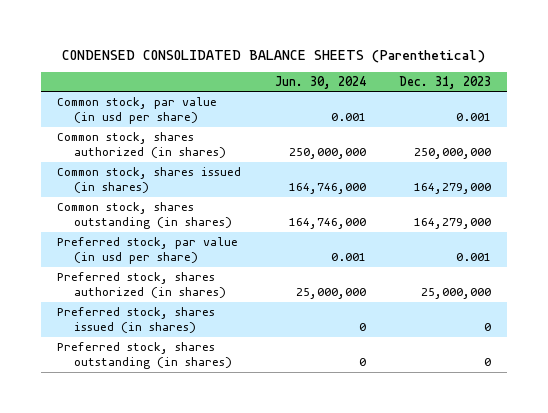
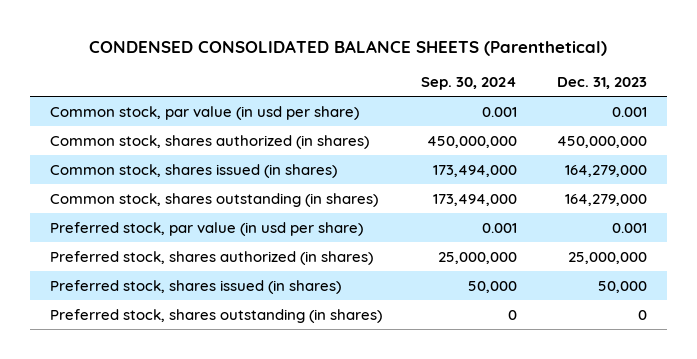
- | Jun. 30, 2024 | Dec. 31, 2023
+ | Sep. 30, 2024 | Dec. 31, 2023
- Common stock, shares authorized (in shares) | 250,000,000 | 250,000,000
+ Common stock, shares authorized (in shares) | 450,000,000 | 450,000,000
- Preferred stock, shares issued (in shares) | 0 | 0
+ Preferred stock, shares issued (in shares) | 50,000 | 50,000

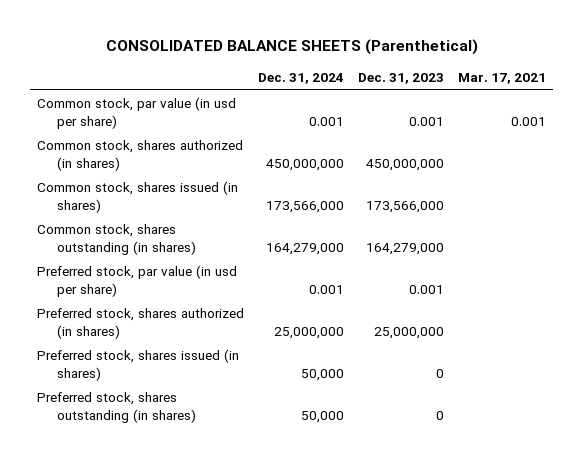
- CONDENSED CONSOLIDATED BALANCE SHEETS (Parenthetical)
+ CONSOLIDATED BALANCE SHEETS (Parenthetical)
- | Sep. 30, 2024 | Dec. 31, 2023
+ | Dec. 31, 2024 | Dec. 31, 2023 | Mar. 17, 2021
- Common stock, shares issued (in shares) | 173,494,000 | 164,279,000
+ Common stock, shares issued (in shares) | 173,566,000 | 173,566,000 |
- Preferred stock, shares issued (in shares) | 50,000 | 50,000
+ Preferred stock, shares issued (in shares) | 50,000 | 0 |

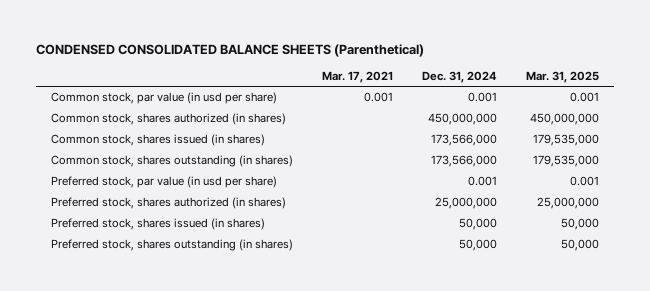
- CONSOLIDATED BALANCE SHEETS (Parenthetical)
+ CONDENSED CONSOLIDATED BALANCE SHEETS (Parenthetical)
- | Dec. 31, 2024 | Dec. 31, 2023 | Mar. 17, 2021
+ | Mar. 17, 2021 | Dec. 31, 2024 | Mar. 31, 2025
- Common stock, shares outstanding (in shares) | 164,279,000 | 164,279,000 |
+ Common stock, shares outstanding (in shares) | | 173,566,000 | 179,535,000

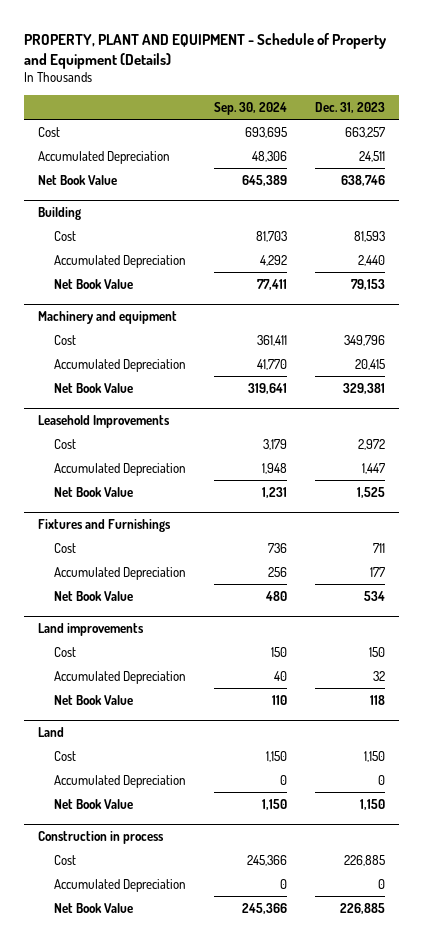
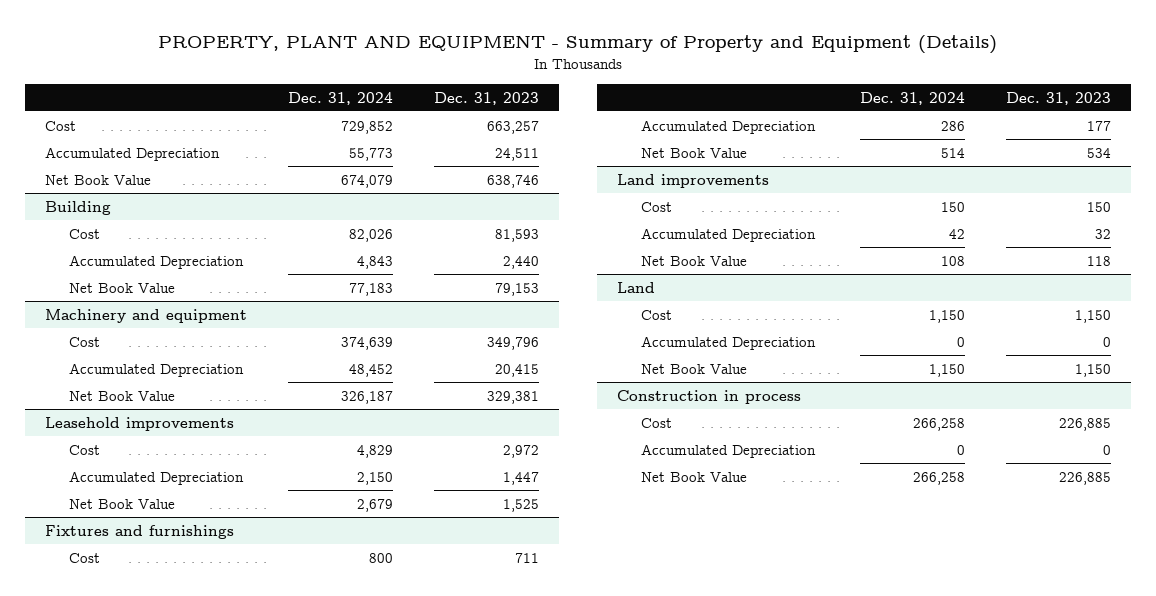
- PROPERTY, PLANT AND EQUIPMENT - Schedule of Property and Equipment (Details)
+ PROPERTY, PLANT AND EQUIPMENT - Summary of Property and Equipment (Details)
- | Sep. 30, 2024 | Dec. 31, 2023
+ | Dec. 31, 2024 | Dec. 31, 2023
- Leasehold Improvements
+ Leasehold improvements
- Fixtures and Furnishings
+ Fixtures and furnishings

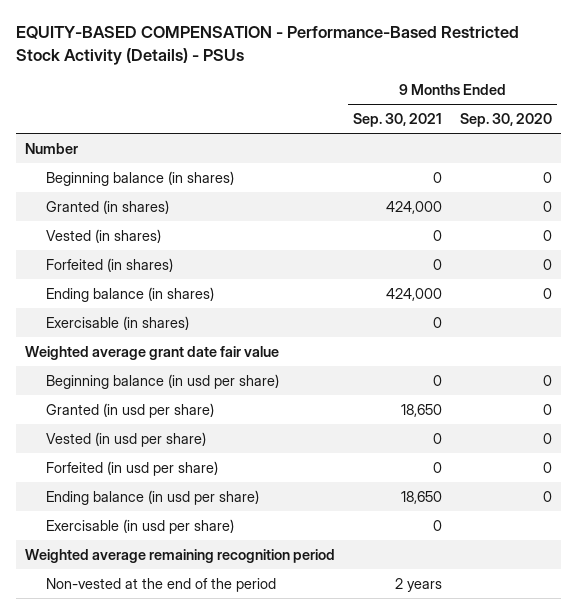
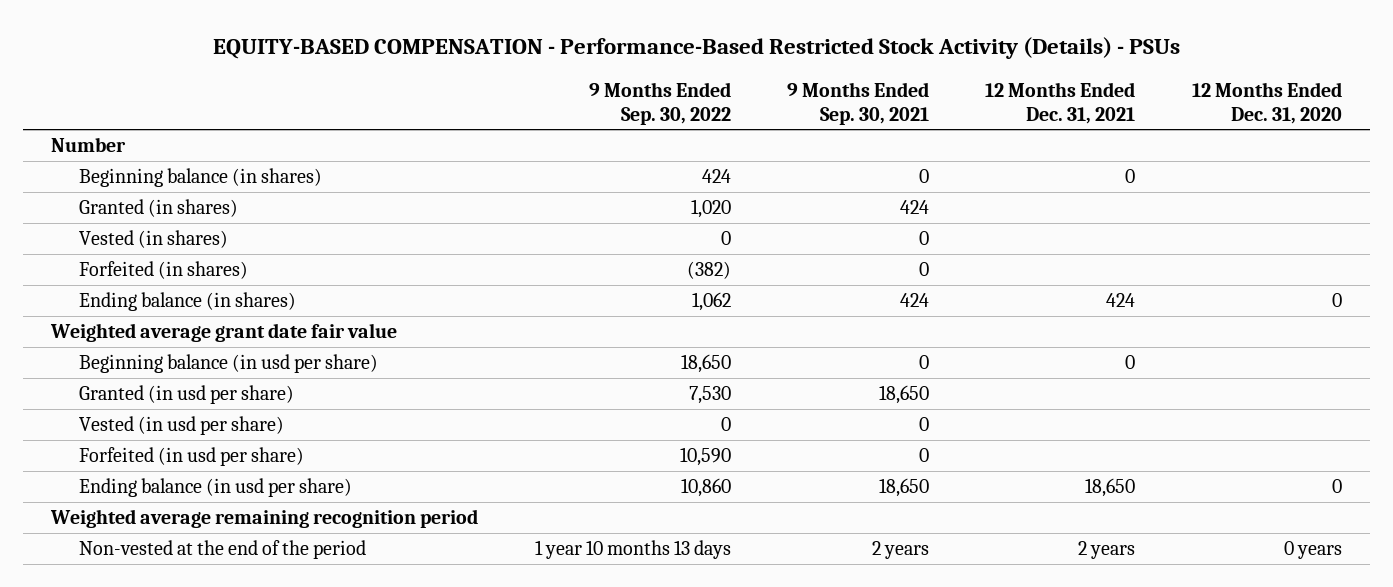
- | 9 Months Ended Sep. 30, 2021 | 9 Months Ended Sep. 30, 2020
+ | 9 Months Ended Sep. 30, 2022 | 9 Months Ended Sep. 30, 2021 | 12 Months Ended Dec. 31, 2021 | 12 Months Ended Dec. 31, 2020
- Granted (in shares) | 424,000 | 0
+ Granted (in shares) | 1,020 | 424 | |
- Ending balance (in shares) | 424,000 | 0
- Exercisable (in shares) | 0 |
+ Ending balance (in shares) | 1,062 | 424 | 424 | 0
- Exercisable (in usd per share) | 0 |

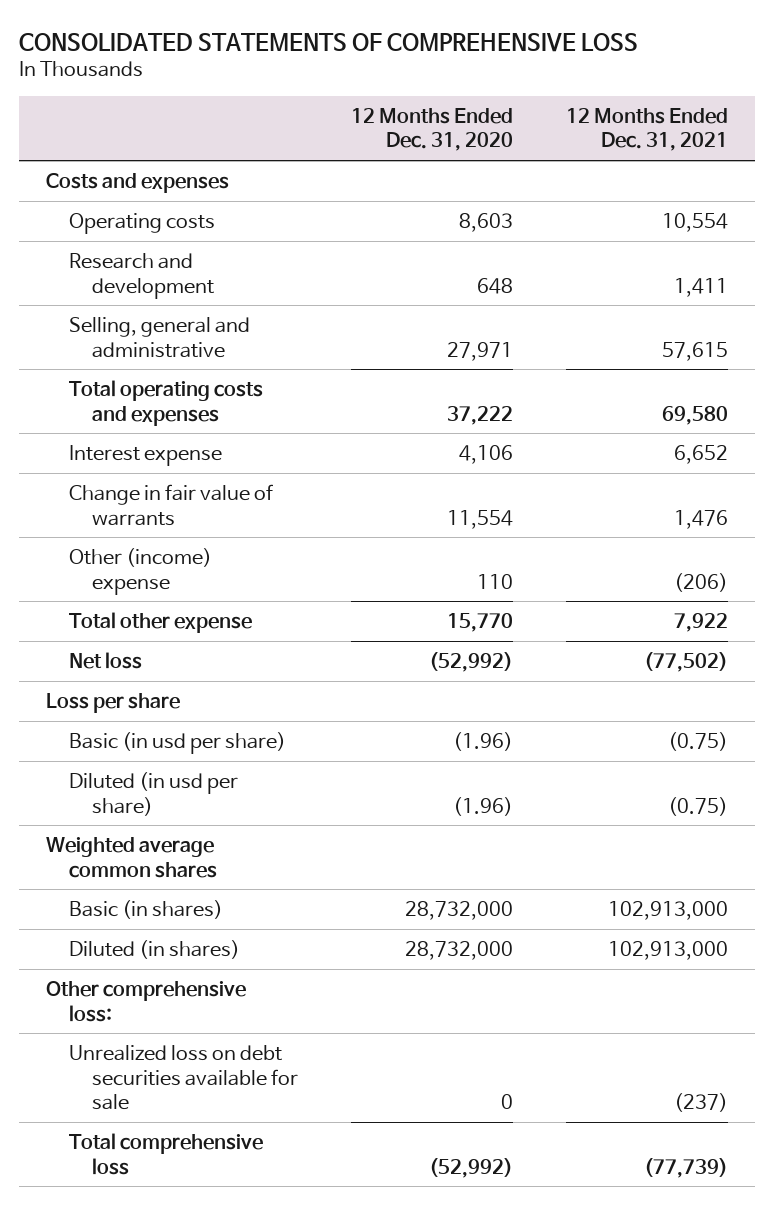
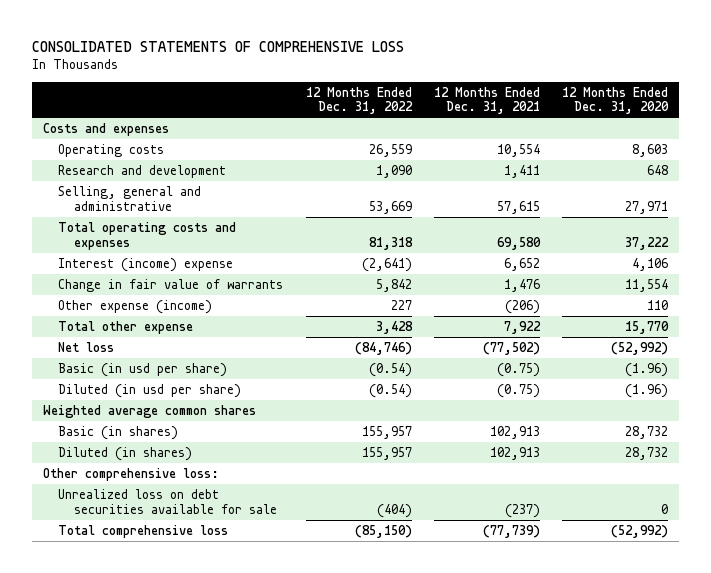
- | 12 Months Ended Dec. 31, 2020 | 12 Months Ended Dec. 31, 2021
+ | 12 Months Ended Dec. 31, 2022 | 12 Months Ended Dec. 31, 2021 | 12 Months Ended Dec. 31, 2020
- Interest expense | 4,106 | 6,652
+ Interest (income) expense | (2,641) | 6,652 | 4,106
- Other (income) expense | 110 | (206)
+ Other expense (income) | 227 | (206) | 110
- Loss per share
- Basic (in shares) | 28,732,000 | 102,913,000
- Diluted (in shares) | 28,732,000 | 102,913,000
+ Basic (in shares) | 155,957 | 102,913 | 28,732
+ Diluted (in shares) | 155,957 | 102,913 | 28,732

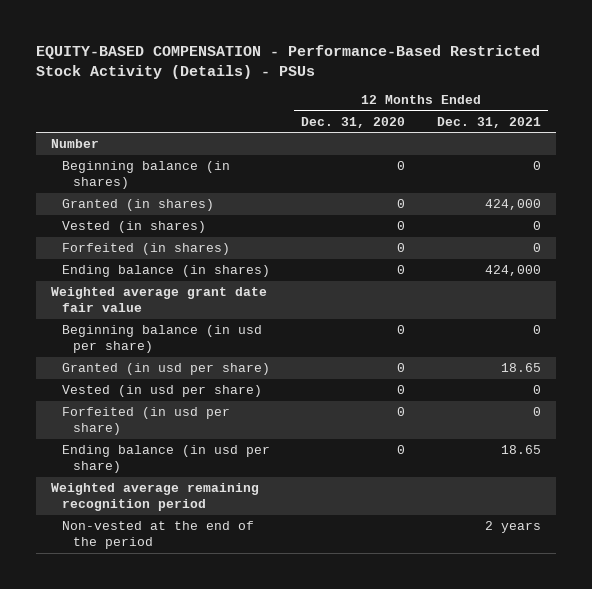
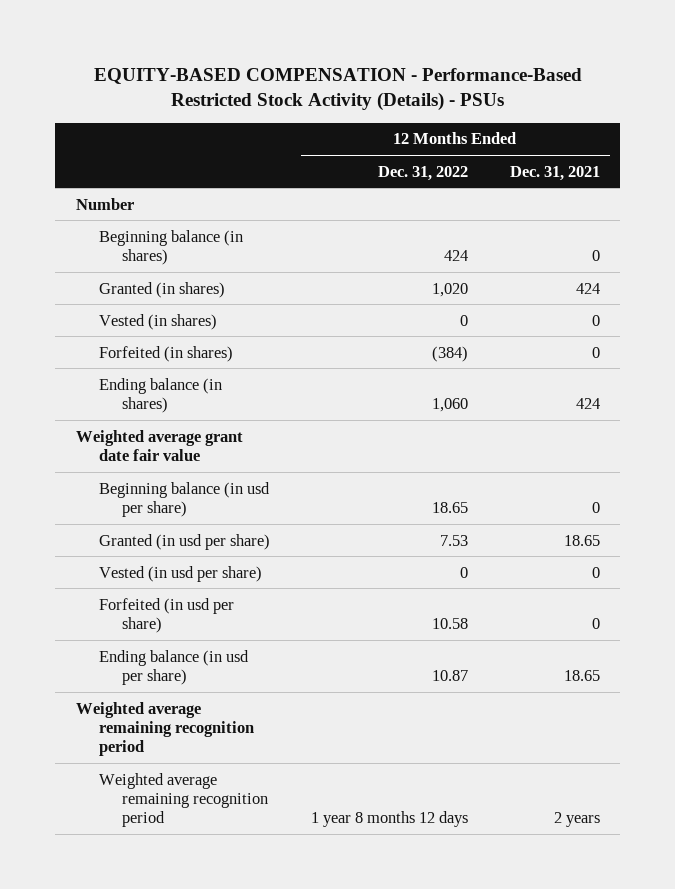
- | 12 Months Ended Dec. 31, 2020 | 12 Months Ended Dec. 31, 2021
+ | 12 Months Ended Dec. 31, 2022 | 12 Months Ended Dec. 31, 2021
- Granted (in shares) | 0 | 424,000
+ Granted (in shares) | 1,020 | 424
- Ending balance (in shares) | 0 | 424,000
+ Ending balance (in shares) | 1,060 | 424
- Non-vested at the end of the period | | 2 years
+ Weighted average remaining recognition period | 1 year 8 months 12 days | 2 years

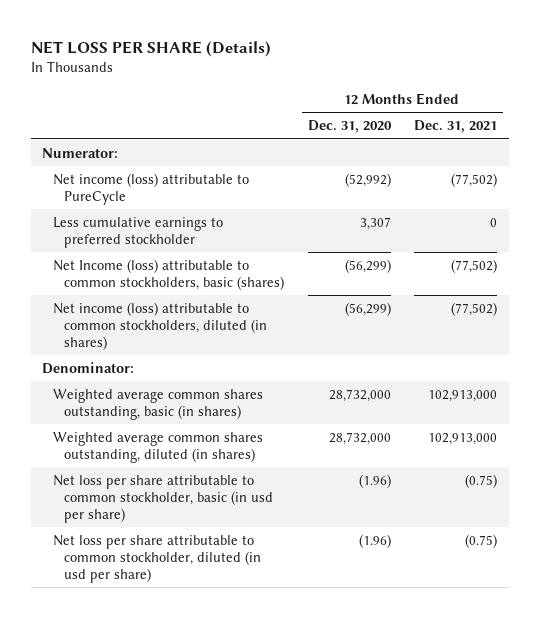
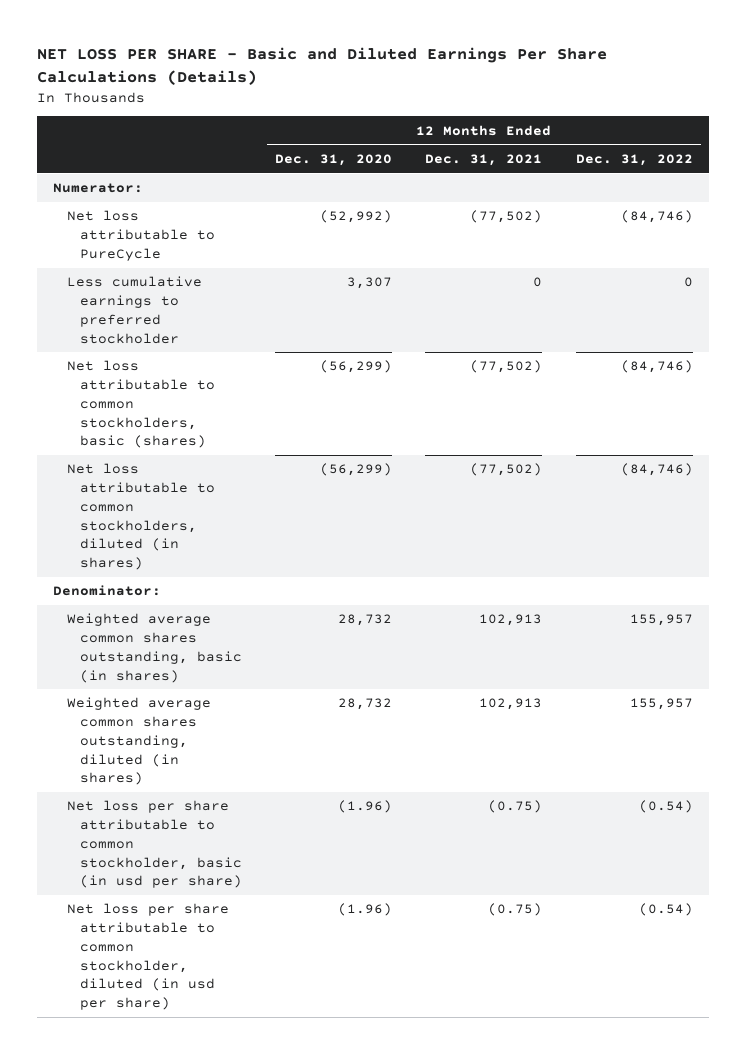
- NET LOSS PER SHARE (Details)
+ NET LOSS PER SHARE - Basic and Diluted Earnings Per Share Calculations (Details)
- | 12 Months Ended Dec. 31, 2020 | 12 Months Ended Dec. 31, 2021
+ | 12 Months Ended Dec. 31, 2020 | 12 Months Ended Dec. 31, 2021 | 12 Months Ended Dec. 31, 2022
- Net income (loss) attributable to PureCycle | (52,992) | (77,502)
+ Net loss attributable to PureCycle | (52,992) | (77,502) | (84,746)
- Net Income (loss) attributable to common stockholders, basic (shares) | (56,299) | (77,502)
- Net income (loss) attributable to common stockholders, diluted (in shares) | (56,299) | (77,502)
+ Net loss attributable to common stockholders, basic (shares) | (56,299) | (77,502) | (84,746)
+ Net loss attributable to common stockholders, diluted (in shares) | (56,299) | (77,502) | (84,746)
- Weighted average common shares outstanding, basic (in shares) | 28,732,000 | 102,913,000
- Weighted average common shares outstanding, diluted (in shares) | 28,732,000 | 102,913,000
+ Weighted average common shares outstanding, basic (in shares) | 28,732 | 102,913 | 155,957
+ Weighted average common shares outstanding, diluted (in shares) | 28,732 | 102,913 | 155,957

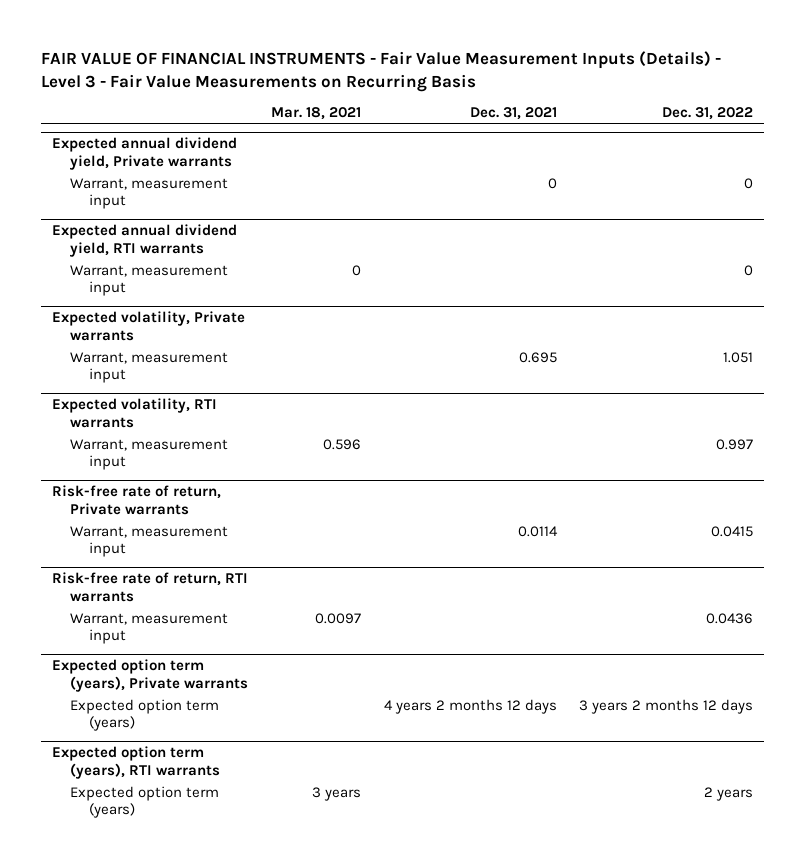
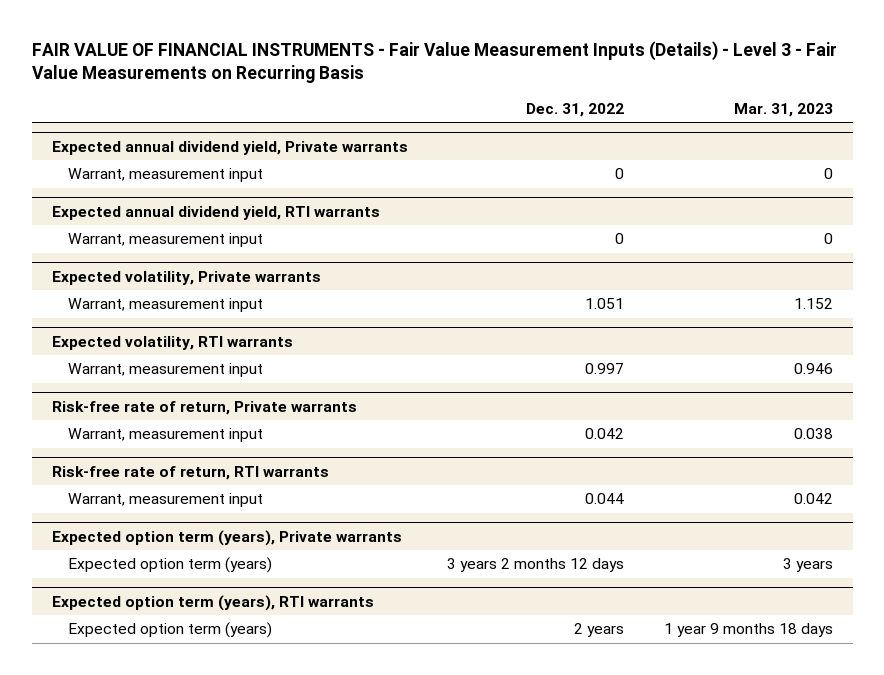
- | Mar. 18, 2021 | Dec. 31, 2021 | Dec. 31, 2022
+ | Dec. 31, 2022 | Mar. 31, 2023
@ Risk-free rate of return, Private warrants
- Warrant, measurement input | | 0.0114 | 0.0415
+ Warrant, measurement input | 0.042 | 0.038
@ Risk-free rate of return, RTI warrants
- Warrant, measurement input | 0.0097 | | 0.0436
+ Warrant, measurement input | 0.044 | 0.042

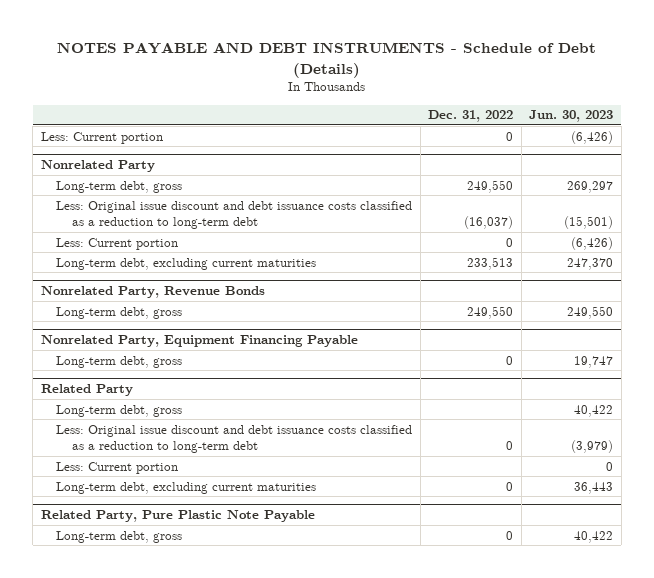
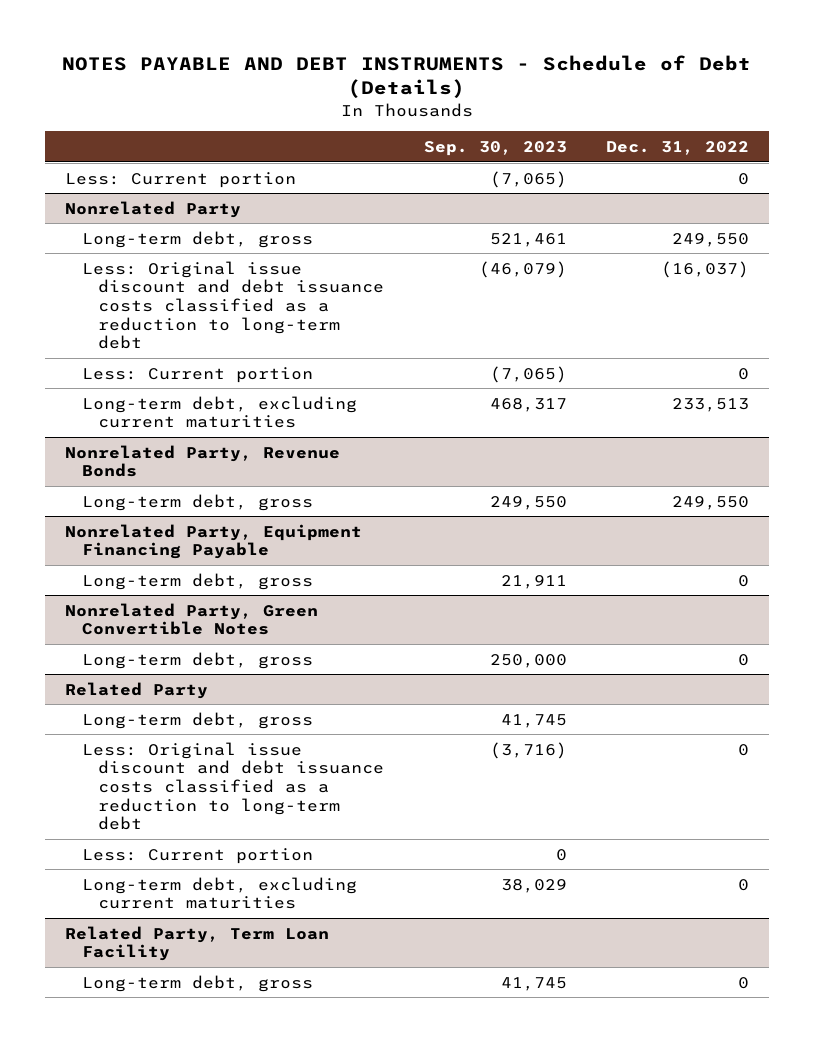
- | Dec. 31, 2022 | Jun. 30, 2023
+ | Sep. 30, 2023 | Dec. 31, 2022
+ Nonrelated Party, Green Convertible Notes
+ Long-term debt, gross | 250,000 | 0
- Related Party, Pure Plastic Note Payable
+ Related Party, Term Loan Facility

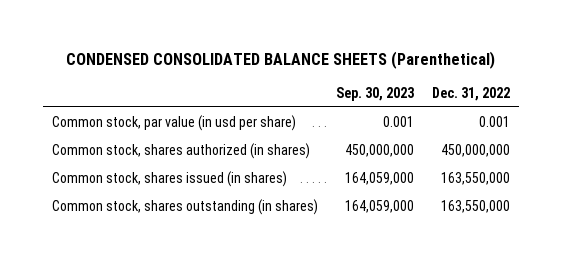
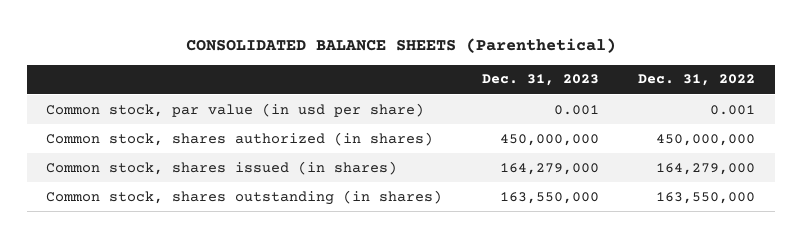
- CONDENSED CONSOLIDATED BALANCE SHEETS (Parenthetical)
+ CONSOLIDATED BALANCE SHEETS (Parenthetical)
- | Sep. 30, 2023 | Dec. 31, 2022
+ | Dec. 31, 2023 | Dec. 31, 2022
- Common stock, shares issued (in shares) | 164,059,000 | 163,550,000
+ Common stock, shares issued (in shares) | 164,279,000 | 164,279,000

